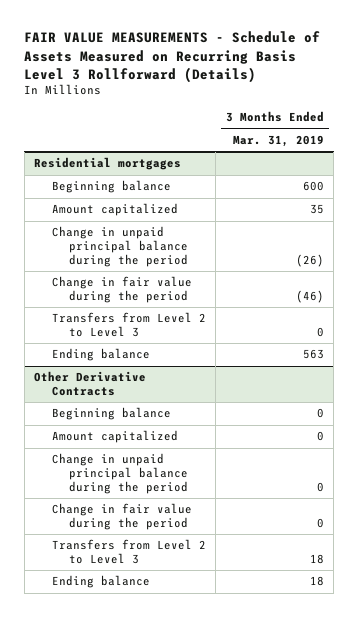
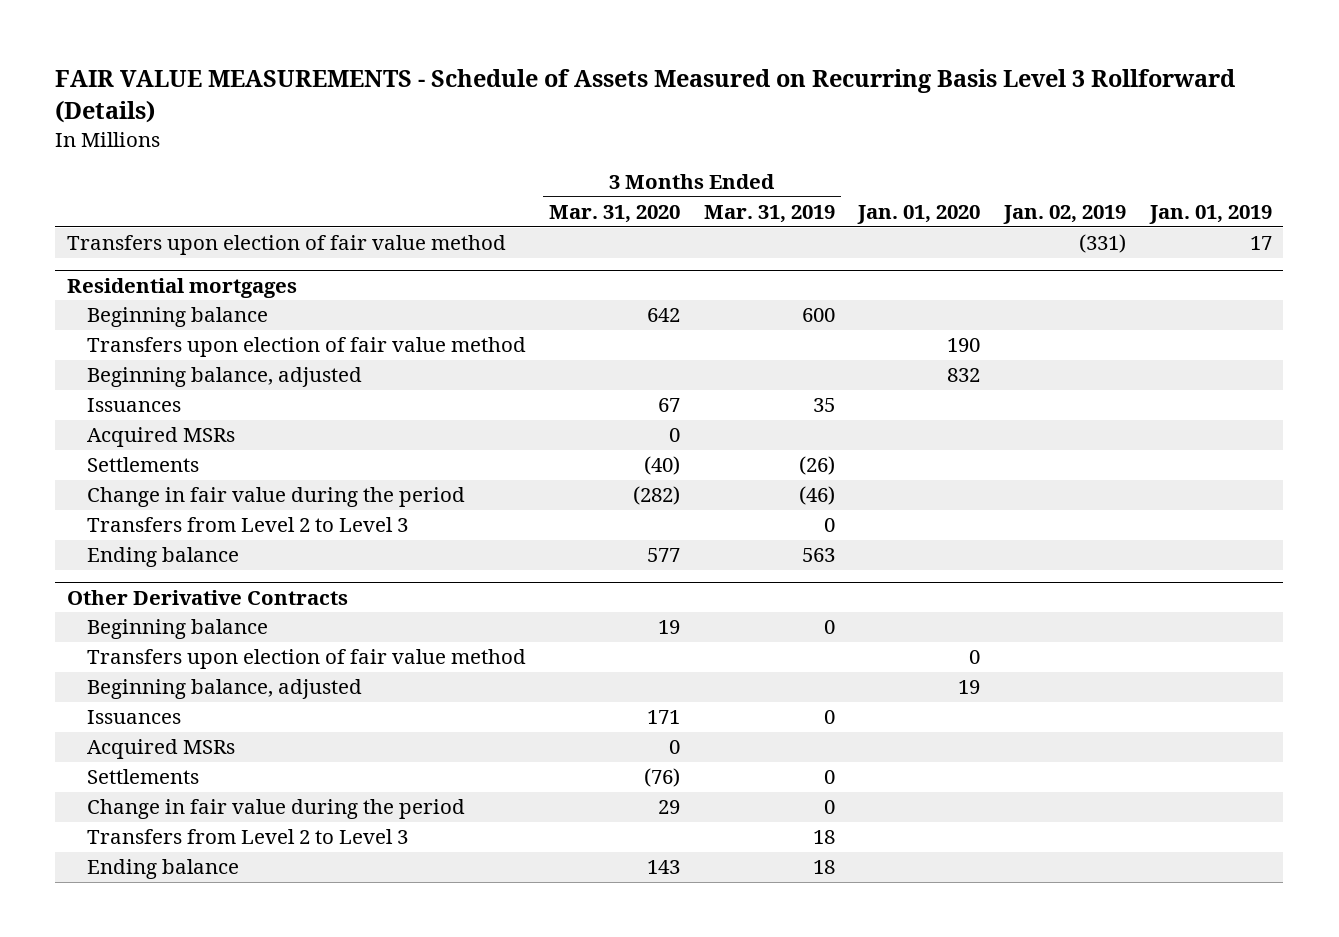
- | 3 Months Ended Mar. 31, 2019
+ | 3 Months Ended Mar. 31, 2020 | 3 Months Ended Mar. 31, 2019 | Jan. 01, 2020 | Jan. 02, 2019 | Jan. 01, 2019
+ Transfers upon election of fair value method | | | | (331) | 17
@ Residential mortgages
- Amount capitalized | 35
- Change in unpaid principal balance during the period | (26)
+ Transfers upon election of fair value method | | | 190 | |
+ Beginning balance, adjusted | | | 832 | |
+ Issuances | 67 | 35 | | |
+ Acquired MSRs | 0 | | | |
+ Settlements | (40) | (26) | | |
@ Other Derivative Contracts
- Amount capitalized | 0
- Change in unpaid principal balance during the period | 0
+ Transfers upon election of fair value method | | | 0 | |
+ Beginning balance, adjusted | | | 19 | |
+ Issuances | 171 | 0 | | |
+ Acquired MSRs | 0 | | | |
+ Settlements | (76) | 0 | | |

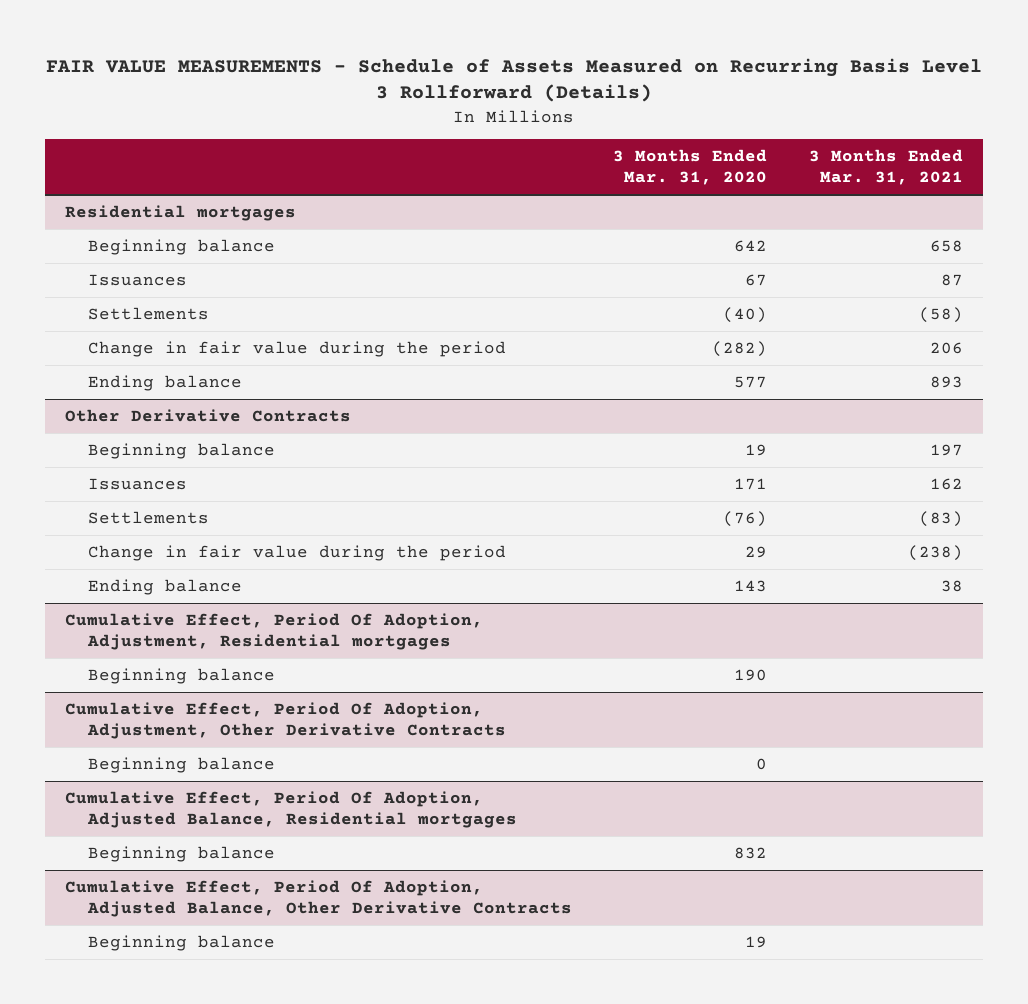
- | 3 Months Ended Mar. 31, 2020 | 3 Months Ended Mar. 31, 2019 | Jan. 01, 2020 | Jan. 02, 2019 | Jan. 01, 2019
+ | 3 Months Ended Mar. 31, 2020 | 3 Months Ended Mar. 31, 2021
- Transfers upon election of fair value method | | | | (331) | 17
@ Residential mortgages
- Transfers upon election of fair value method | | | 190 | |
- Beginning balance, adjusted | | | 832 | |
- Acquired MSRs | 0 | | | |
- Transfers from Level 2 to Level 3 | | 0 | | |
@ Other Derivative Contracts
- Transfers upon election of fair value method | | | 0 | |
- Beginning balance, adjusted | | | 19 | |
- Acquired MSRs | 0 | | | |
- Transfers from Level 2 to Level 3 | | 18 | | |
+ Cumulative Effect, Period Of Adoption, Adjustment, Residential mortgages
+ Beginning balance | 190 |
+ Cumulative Effect, Period Of Adoption, Adjustment, Other Derivative Contracts
+ Beginning balance | 0 |
+ Cumulative Effect, Period Of Adoption, Adjusted Balance, Residential mortgages
+ Beginning balance | 832 |
+ Cumulative Effect, Period Of Adoption, Adjusted Balance, Other Derivative Contracts
+ Beginning balance | 19 |

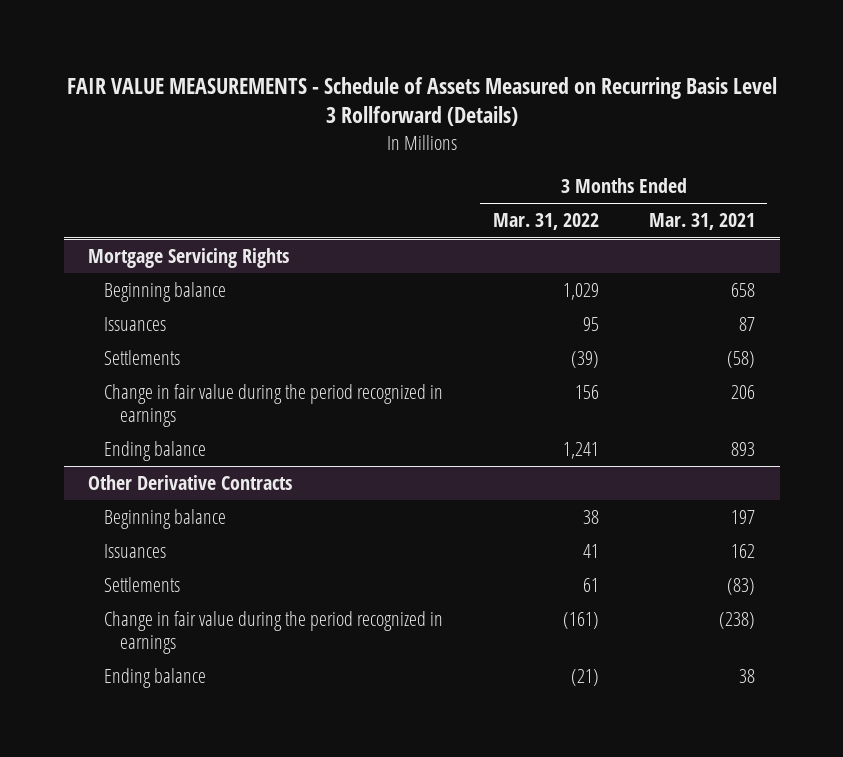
- | 3 Months Ended Mar. 31, 2020 | 3 Months Ended Mar. 31, 2021
+ | 3 Months Ended Mar. 31, 2022 | 3 Months Ended Mar. 31, 2021
- Residential mortgages
+ Mortgage Servicing Rights
- Change in fair value during the period | (282) | 206
+ Change in fair value during the period recognized in earnings | 156 | 206
@ Other Derivative Contracts
- Change in fair value during the period | 29 | (238)
+ Change in fair value during the period recognized in earnings | (161) | (238)
- Cumulative Effect, Period Of Adoption, Adjustment, Residential mortgages
- Beginning balance | 190 |
- Cumulative Effect, Period Of Adoption, Adjustment, Other Derivative Contracts
- Beginning balance | 0 |
- Cumulative Effect, Period Of Adoption, Adjusted Balance, Residential mortgages
- Beginning balance | 832 |
- Cumulative Effect, Period Of Adoption, Adjusted Balance, Other Derivative Contracts
- Beginning balance | 19 |

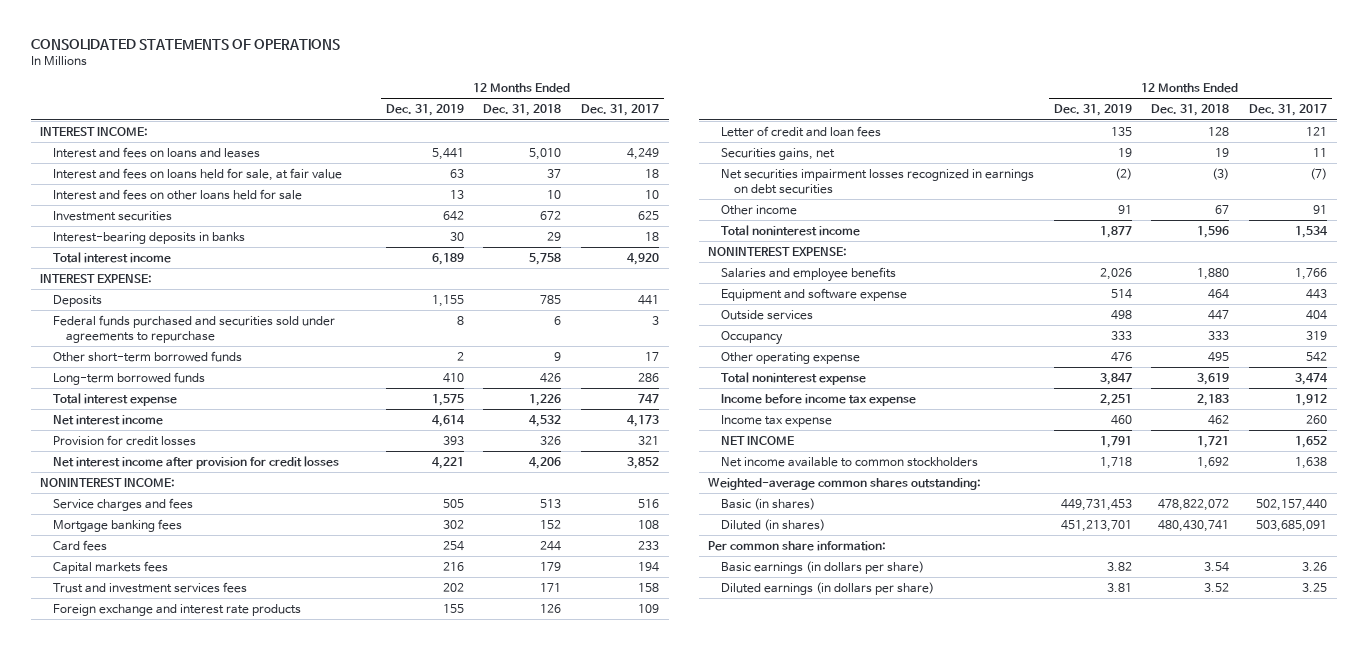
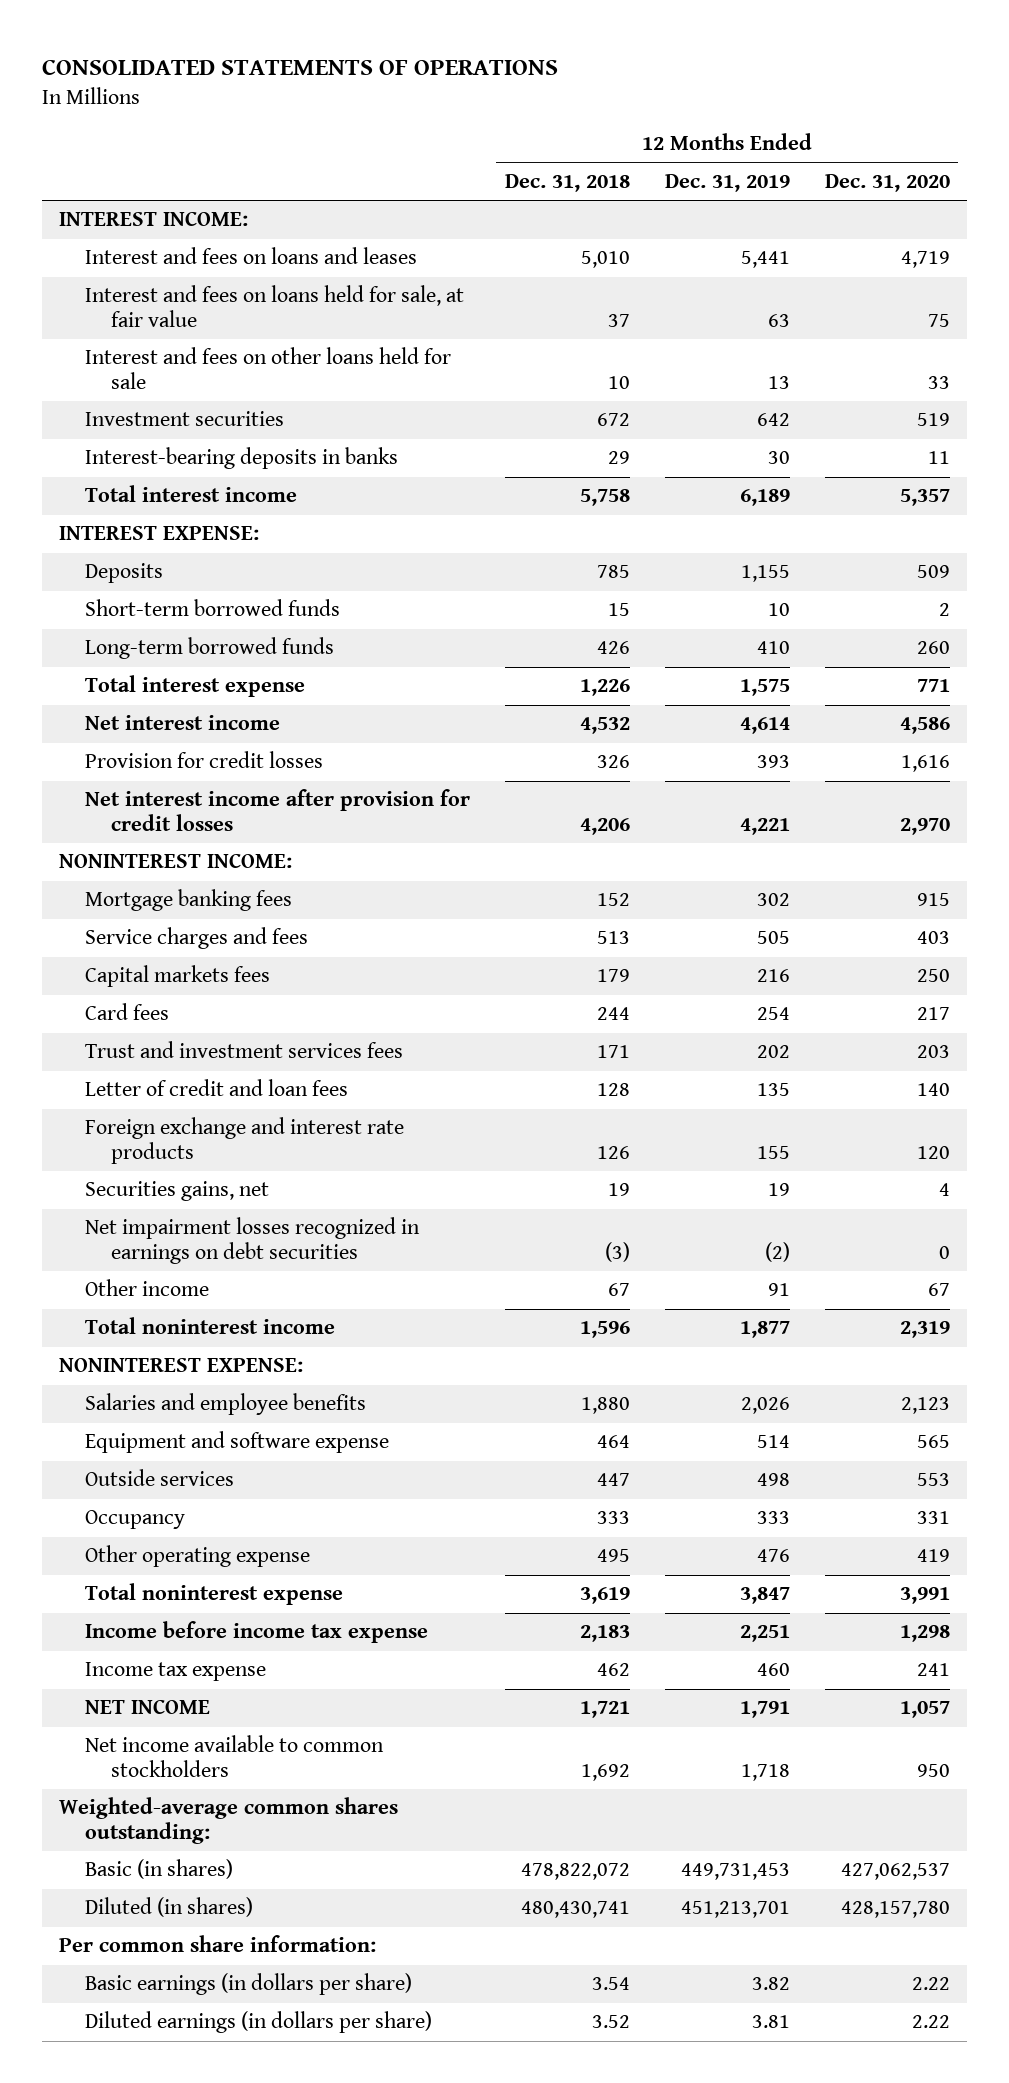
- | 12 Months Ended Dec. 31, 2019 | 12 Months Ended Dec. 31, 2018 | 12 Months Ended Dec. 31, 2017
+ | 12 Months Ended Dec. 31, 2018 | 12 Months Ended Dec. 31, 2019 | 12 Months Ended Dec. 31, 2020
- Federal funds purchased and securities sold under agreements to repurchase | 8 | 6 | 3
- Other short-term borrowed funds | 2 | 9 | 17
+ Short-term borrowed funds | 15 | 10 | 2
moved down: Service charges and fees | 513 | 505 | 403
moved down: Card fees | 244 | 254 | 217
moved down: Foreign exchange and interest rate products | 126 | 155 | 120
- Net securities impairment losses recognized in earnings on debt securities | (2) | (3) | (7)
+ Net impairment losses recognized in earnings on debt securities | (3) | (2) | 0

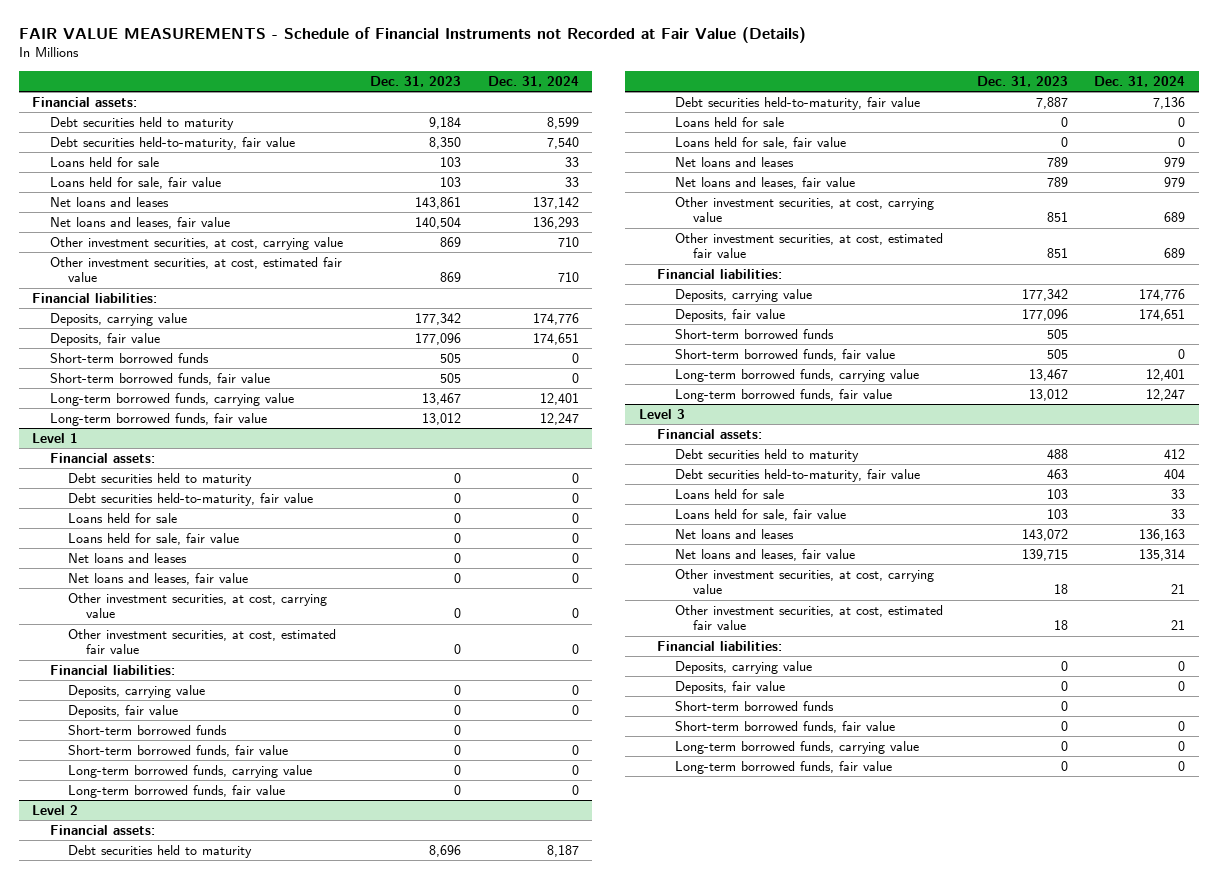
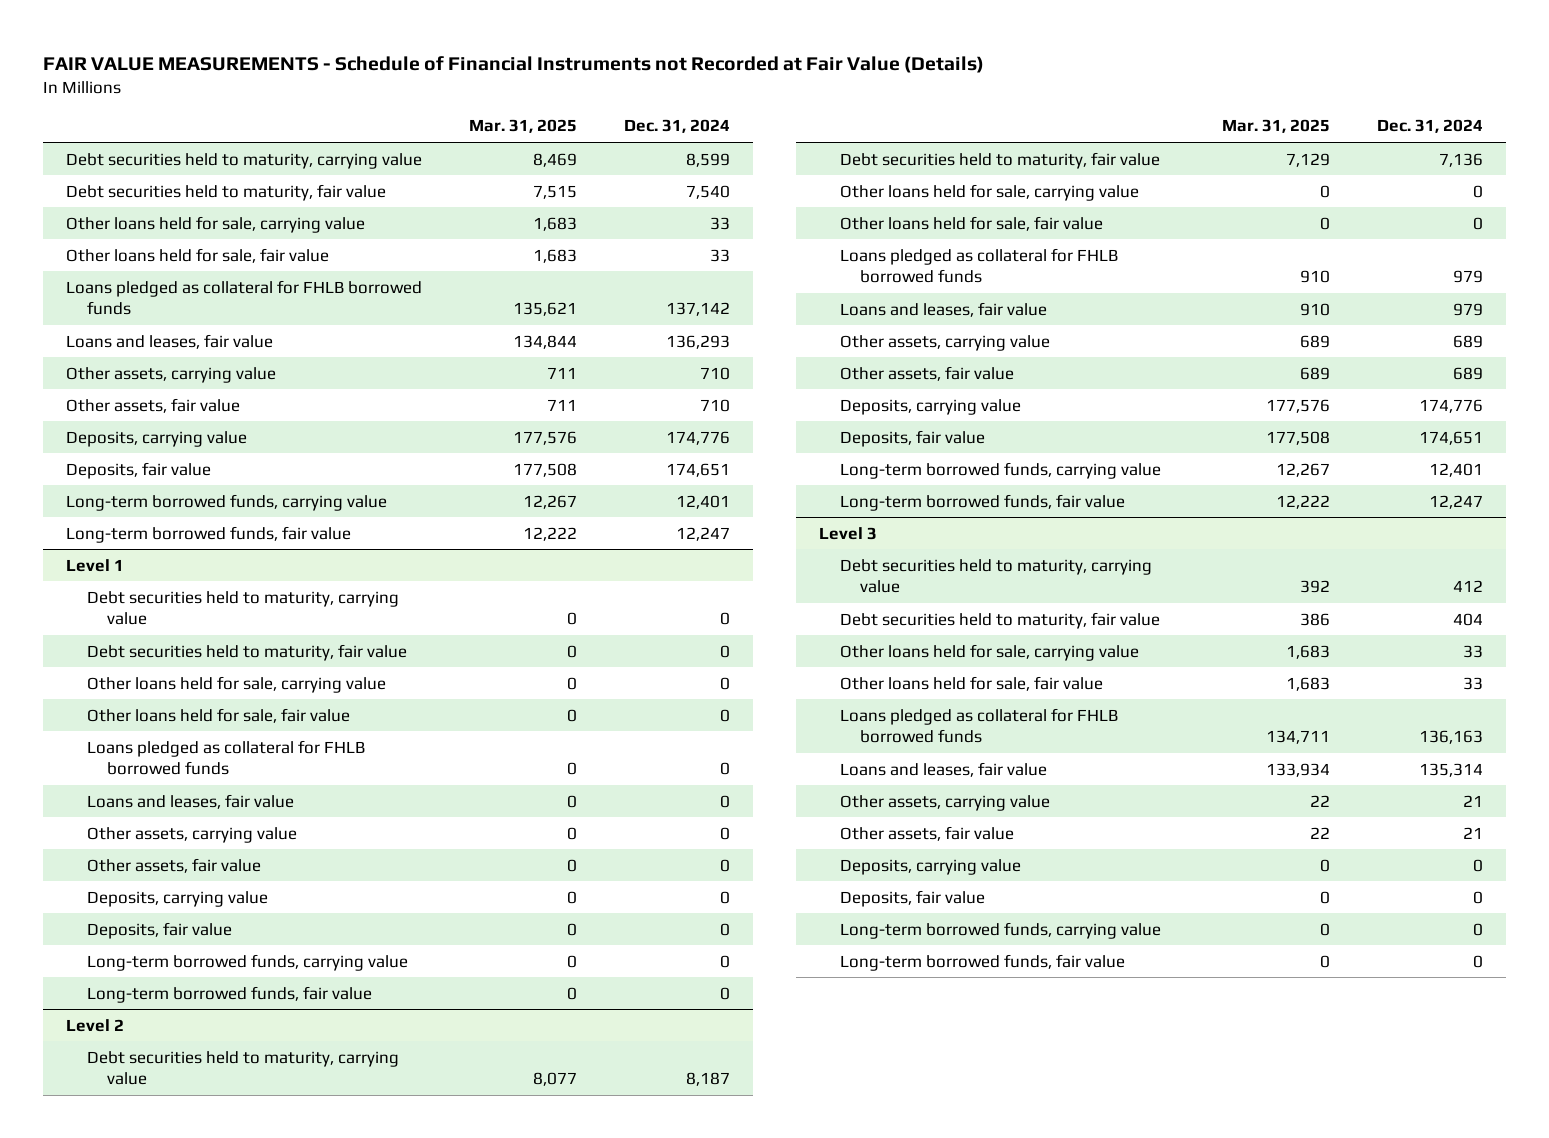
- | Dec. 31, 2023 | Dec. 31, 2024
+ | Mar. 31, 2025 | Dec. 31, 2024
- Financial assets:
- Debt securities held to maturity | 9,184 | 8,599
- Debt securities held-to-maturity, fair value | 8,350 | 7,540
- Loans held for sale | 103 | 33
- Loans held for sale, fair value | 103 | 33
- Net loans and leases | 143,861 | 137,142
- Net loans and leases, fair value | 140,504 | 136,293
- Other investment securities, at cost, carrying value | 869 | 710
- Other investment securities, at cost, estimated fair value | 869 | 710
- Financial liabilities:
+ Debt securities held to maturity, carrying value | 8,469 | 8,599
+ Debt securities held to maturity, fair value | 7,515 | 7,540
+ Other loans held for sale, carrying value | 1,683 | 33
+ Other loans held for sale, fair value | 1,683 | 33
+ Loans pledged as collateral for FHLB borrowed funds | 135,621 | 137,142
+ Loans and leases, fair value | 134,844 | 136,293
+ Other assets, carrying value | 711 | 710
+ Other assets, fair value | 711 | 710
- Short-term borrowed funds | 505 | 0
- Short-term borrowed funds, fair value | 505 | 0
@ Level 1
- Financial assets:
- Debt securities held to maturity | 0 | 0
- Debt securities held-to-maturity, fair value | 0 | 0
- Loans held for sale | 0 | 0
- Loans held for sale, fair value | 0 | 0
- Net loans and leases | 0 | 0
- Net loans and leases, fair value | 0 | 0
- Other investment securities, at cost, carrying value | 0 | 0
- Other investment securities, at cost, estimated fair value | 0 | 0
- Financial liabilities:
+ Debt securities held to maturity, carrying value | 0 | 0
+ Debt securities held to maturity, fair value | 0 | 0
+ Other loans held for sale, carrying value | 0 | 0
+ Other loans held for sale, fair value | 0 | 0
+ Loans pledged as collateral for FHLB borrowed funds | 0 | 0
+ Loans and leases, fair value | 0 | 0
+ Other assets, carrying value | 0 | 0
+ Other assets, fair value | 0 | 0
- Short-term borrowed funds | 0 |
- Short-term borrowed funds, fair value | 0 | 0
@ Level 2
- Financial assets:
- Debt securities held to maturity | 8,696 | 8,187
- Debt securities held-to-maturity, fair value | 7,887 | 7,136
- Loans held for sale | 0 | 0
- Loans held for sale, fair value | 0 | 0
- Net loans and leases | 789 | 979
- Net loans and leases, fair value | 789 | 979
- Other investment securities, at cost, carrying value | 851 | 689
- Other investment securities, at cost, estimated fair value | 851 | 689
- Financial liabilities:
+ Debt securities held to maturity, carrying value | 8,077 | 8,187
+ Debt securities held to maturity, fair value | 7,129 | 7,136
+ Other loans held for sale, carrying value | 0 | 0
+ Other loans held for sale, fair value | 0 | 0
+ Loans pledged as collateral for FHLB borrowed funds | 910 | 979
+ Loans and leases, fair value | 910 | 979
+ Other assets, carrying value | 689 | 689
+ Other assets, fair value | 689 | 689
- Short-term borrowed funds | 505 |
- Short-term borrowed funds, fair value | 505 | 0
@ Level 3
- Financial assets:
- Debt securities held to maturity | 488 | 412
- Debt securities held-to-maturity, fair value | 463 | 404
- Loans held for sale | 103 | 33
- Loans held for sale, fair value | 103 | 33
- Net loans and leases | 143,072 | 136,163
- Net loans and leases, fair value | 139,715 | 135,314
- Other investment securities, at cost, carrying value | 18 | 21
- Other investment securities, at cost, estimated fair value | 18 | 21
- Financial liabilities:
+ Debt securities held to maturity, carrying value | 392 | 412
+ Debt securities held to maturity, fair value | 386 | 404
+ Other loans held for sale, carrying value | 1,683 | 33
+ Other loans held for sale, fair value | 1,683 | 33
+ Loans pledged as collateral for FHLB borrowed funds | 134,711 | 136,163
+ Loans and leases, fair value | 133,934 | 135,314
+ Other assets, carrying value | 22 | 21
+ Other assets, fair value | 22 | 21
- Short-term borrowed funds | 0 |
- Short-term borrowed funds, fair value | 0 | 0

